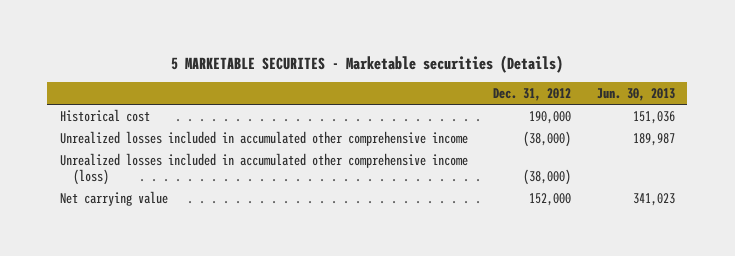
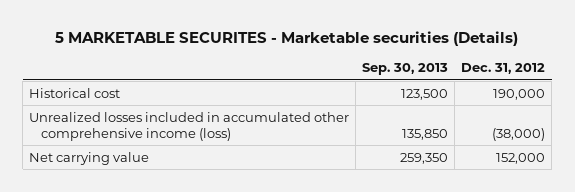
- | Dec. 31, 2012 | Jun. 30, 2013
+ | Sep. 30, 2013 | Dec. 31, 2012
- Unrealized losses included in accumulated other comprehensive income | (38,000) | 189,987

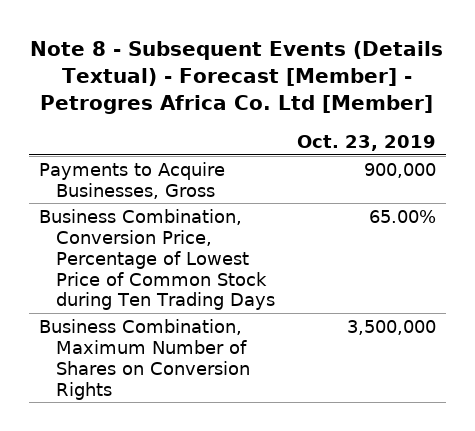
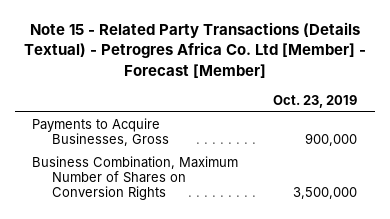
- Note 8 - Subsequent Events (Details Textual) - Forecast [Member] - Petrogres Africa Co. Ltd [Member]
+ Note 15 - Related Party Transactions (Details Textual) - Petrogres Africa Co. Ltd [Member] - Forecast [Member]
- Business Combination, Conversion Price, Percentage of Lowest Price of Common Stock during Ten Trading Days | 65.00%

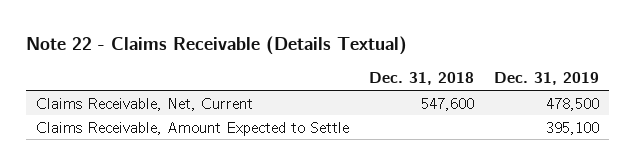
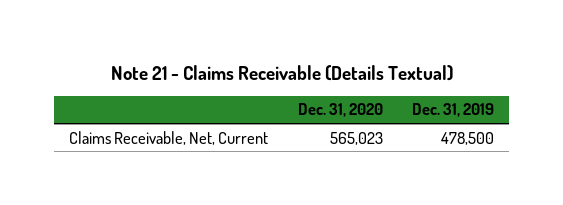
- Note 22 - Claims Receivable (Details Textual)
+ Note 21 - Claims Receivable (Details Textual)
- | Dec. 31, 2018 | Dec. 31, 2019
+ | Dec. 31, 2020 | Dec. 31, 2019
- Claims Receivable, Amount Expected to Settle | | 395,100

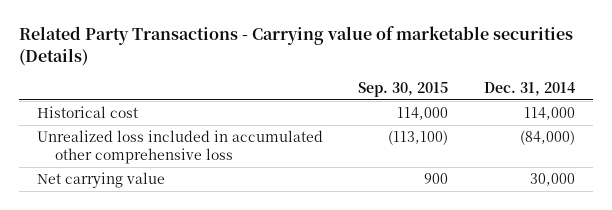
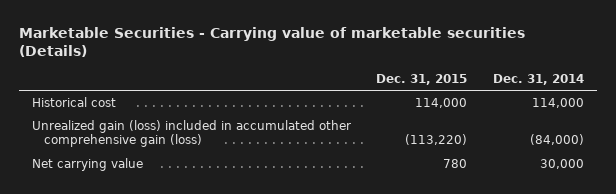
- Related Party Transactions - Carrying value of marketable securities (Details)
+ Marketable Securities - Carrying value of marketable securities (Details)
- | Sep. 30, 2015 | Dec. 31, 2014
+ | Dec. 31, 2015 | Dec. 31, 2014
- Unrealized loss included in accumulated other comprehensive loss | (113,100) | (84,000)
+ Unrealized gain (loss) included in accumulated other comprehensive gain (loss) | (113,220) | (84,000)

